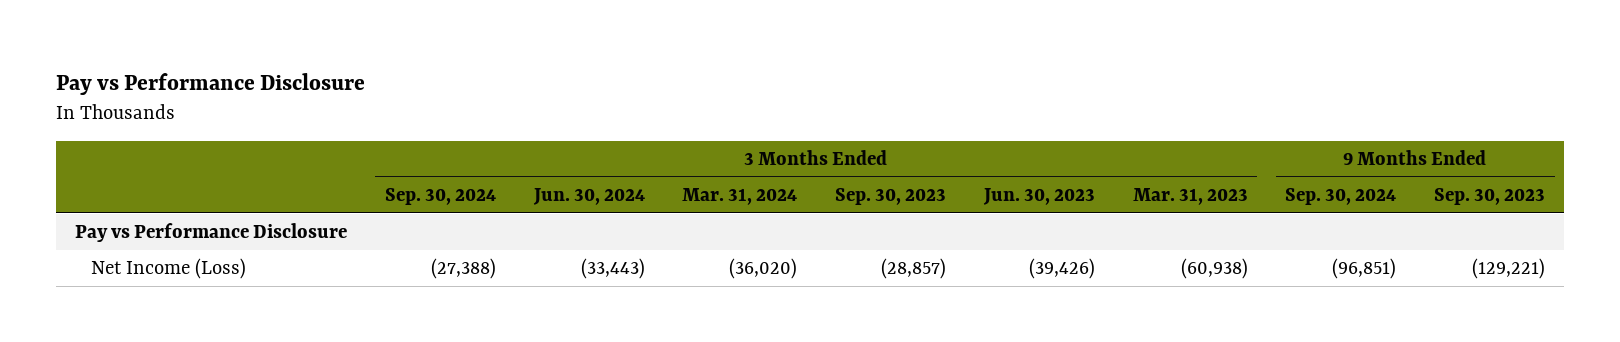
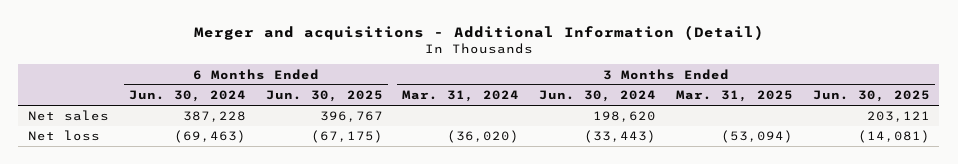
- Pay vs Performance Disclosure
+ Merger and acquisitions - Additional Information (Detail)
- | 3 Months Ended Sep. 30, 2024 | 3 Months Ended Jun. 30, 2024 | 3 Months Ended Mar. 31, 2024 | 3 Months Ended Sep. 30, 2023 | 3 Months Ended Jun. 30, 2023 | 3 Months Ended Mar. 31, 2023 | 9 Months Ended Sep. 30, 2024 | 9 Months Ended Sep. 30, 2023
+ | 6 Months Ended Jun. 30, 2024 | 6 Months Ended Jun. 30, 2025 | 3 Months Ended Mar. 31, 2024 | 3 Months Ended Jun. 30, 2024 | 3 Months Ended Mar. 31, 2025 | 3 Months Ended Jun. 30, 2025
- Pay vs Performance Disclosure
- Net Income (Loss) | (27,388) | (33,443) | (36,020) | (28,857) | (39,426) | (60,938) | (96,851) | (129,221)
+ Net sales | 387,228 | 396,767 | | 198,620 | | 203,121
+ Net loss | (69,463) | (67,175) | (36,020) | (33,443) | (53,094) | (14,081)

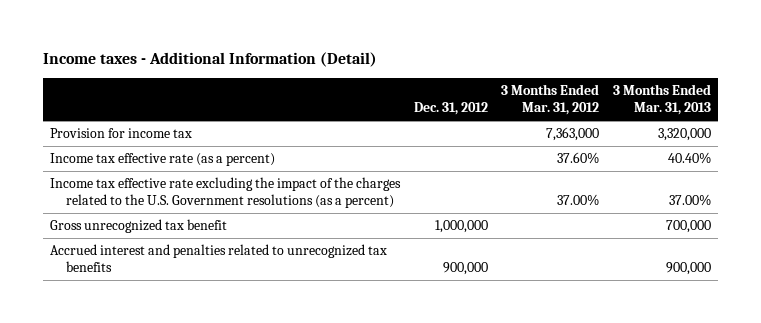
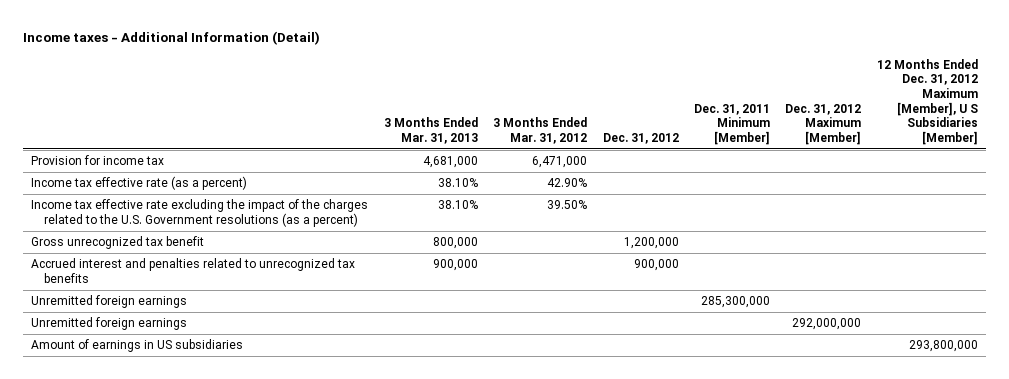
- | Dec. 31, 2012 | 3 Months Ended Mar. 31, 2012 | 3 Months Ended Mar. 31, 2013
+ | 3 Months Ended Mar. 31, 2013 | 3 Months Ended Mar. 31, 2012 | Dec. 31, 2012 | Dec. 31, 2011 Minimum [Member] | Dec. 31, 2012 Maximum [Member] | 12 Months Ended Dec. 31, 2012 Maximum [Member], U S Subsidiaries [Member]
- Provision for income tax | | 7,363,000 | 3,320,000
- Income tax effective rate (as a percent) | | 37.60% | 40.40%
- Income tax effective rate excluding the impact of the charges related to the U.S. Government resolutions (as a percent) | | 37.00% | 37.00%
- Gross unrecognized tax benefit | 1,000,000 | | 700,000
+ Provision for income tax | 4,681,000 | 6,471,000 | | | |
+ Income tax effective rate (as a percent) | 38.10% | 42.90% | | | |
+ Income tax effective rate excluding the impact of the charges related to the U.S. Government resolutions (as a percent) | 38.10% | 39.50% | | | |
+ Gross unrecognized tax benefit | 800,000 | | 1,200,000 | | |
+ Unremitted foreign earnings | | | | 285,300,000 | |
+ Unremitted foreign earnings | | | | | 292,000,000 |
+ Amount of earnings in US subsidiaries | | | | | | 293,800,000

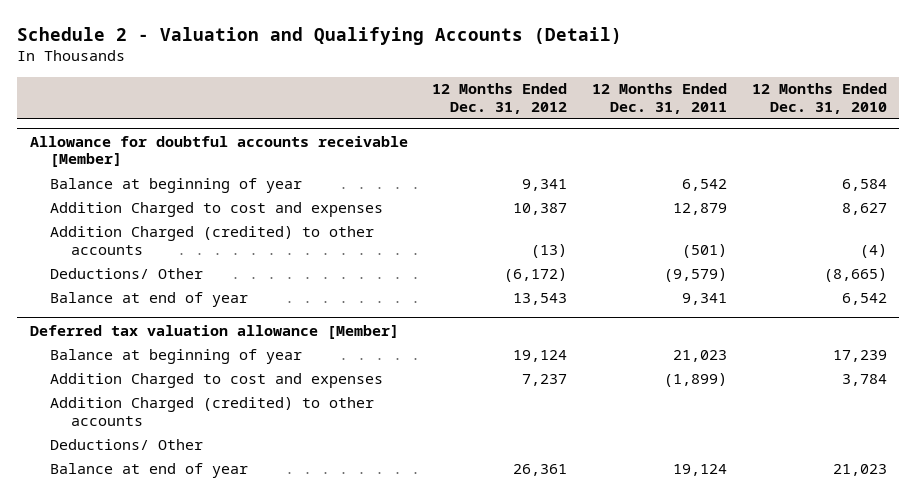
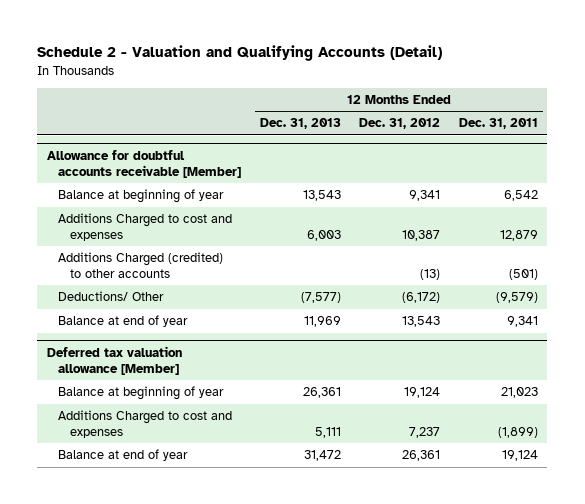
- | 12 Months Ended Dec. 31, 2012 | 12 Months Ended Dec. 31, 2011 | 12 Months Ended Dec. 31, 2010
+ | 12 Months Ended Dec. 31, 2013 | 12 Months Ended Dec. 31, 2012 | 12 Months Ended Dec. 31, 2011
@ Allowance for doubtful accounts receivable [Member]
- Addition Charged to cost and expenses | 10,387 | 12,879 | 8,627
- Addition Charged (credited) to other accounts | (13) | (501) | (4)
+ Additions Charged to cost and expenses | 6,003 | 10,387 | 12,879
+ Additions Charged (credited) to other accounts | | (13) | (501)
@ Deferred tax valuation allowance [Member]
- Addition Charged to cost and expenses | 7,237 | (1,899) | 3,784
- Addition Charged (credited) to other accounts
- Deductions/ Other
+ Additions Charged to cost and expenses | 5,111 | 7,237 | (1,899)

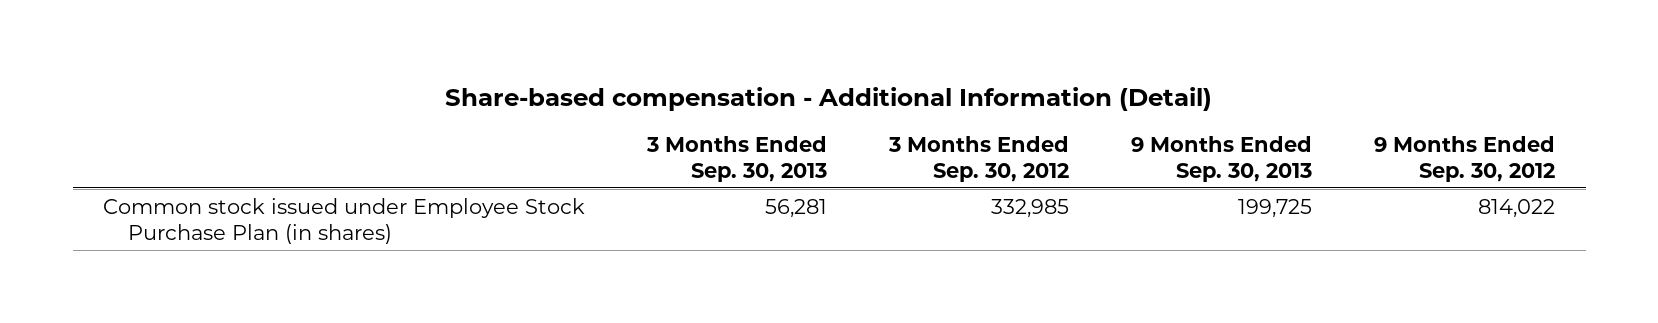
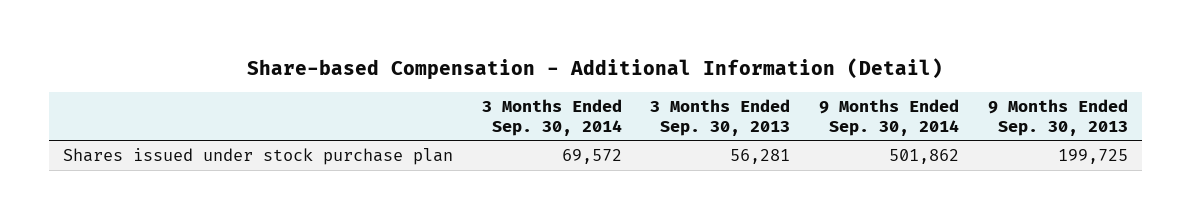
- Share-based compensation - Additional Information (Detail)
+ Share-based Compensation - Additional Information (Detail)
- | 3 Months Ended Sep. 30, 2013 | 3 Months Ended Sep. 30, 2012 | 9 Months Ended Sep. 30, 2013 | 9 Months Ended Sep. 30, 2012
+ | 3 Months Ended Sep. 30, 2014 | 3 Months Ended Sep. 30, 2013 | 9 Months Ended Sep. 30, 2014 | 9 Months Ended Sep. 30, 2013
- Common stock issued under Employee Stock Purchase Plan (in shares) | 56,281 | 332,985 | 199,725 | 814,022
+ Shares issued under stock purchase plan | 69,572 | 56,281 | 501,862 | 199,725

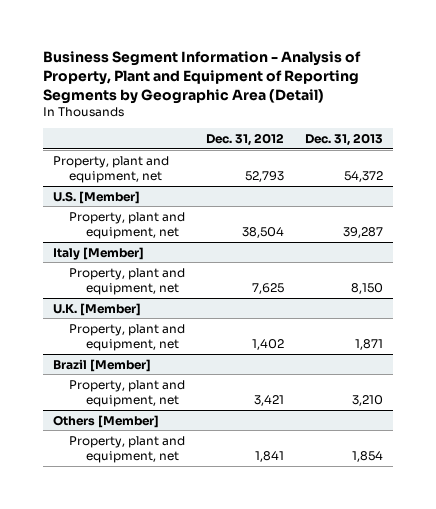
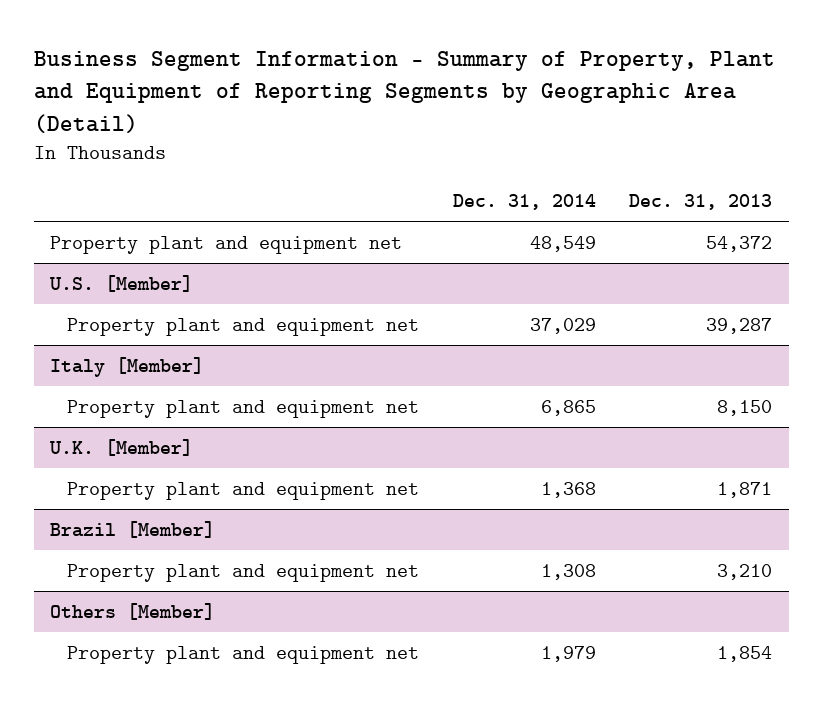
- Business Segment Information - Analysis of Property, Plant and Equipment of Reporting Segments by Geographic Area (Detail)
+ Business Segment Information - Summary of Property, Plant and Equipment of Reporting Segments by Geographic Area (Detail)
- | Dec. 31, 2012 | Dec. 31, 2013
+ | Dec. 31, 2014 | Dec. 31, 2013
- Property, plant and equipment, net | 52,793 | 54,372
+ Property plant and equipment net | 48,549 | 54,372
@ U.S. [Member]
- Property, plant and equipment, net | 38,504 | 39,287
+ Property plant and equipment net | 37,029 | 39,287
@ Italy [Member]
- Property, plant and equipment, net | 7,625 | 8,150
+ Property plant and equipment net | 6,865 | 8,150
@ U.K. [Member]
- Property, plant and equipment, net | 1,402 | 1,871
+ Property plant and equipment net | 1,368 | 1,871
@ Brazil [Member]
- Property, plant and equipment, net | 3,421 | 3,210
+ Property plant and equipment net | 1,308 | 3,210
@ Others [Member]
- Property, plant and equipment, net | 1,841 | 1,854
+ Property plant and equipment net | 1,979 | 1,854

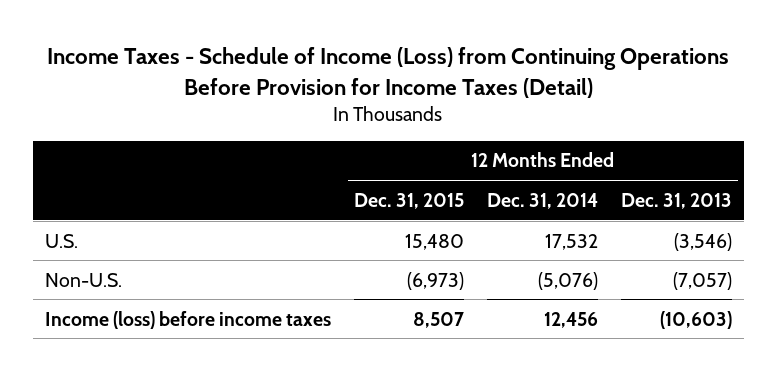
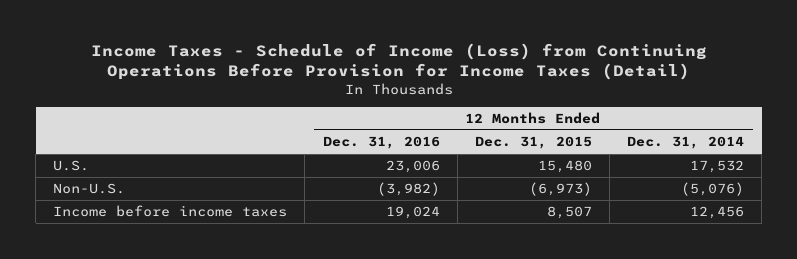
- | 12 Months Ended Dec. 31, 2015 | 12 Months Ended Dec. 31, 2014 | 12 Months Ended Dec. 31, 2013
+ | 12 Months Ended Dec. 31, 2016 | 12 Months Ended Dec. 31, 2015 | 12 Months Ended Dec. 31, 2014
- Income (loss) before income taxes | 8,507 | 12,456 | (10,603)
+ Income before income taxes | 19,024 | 8,507 | 12,456

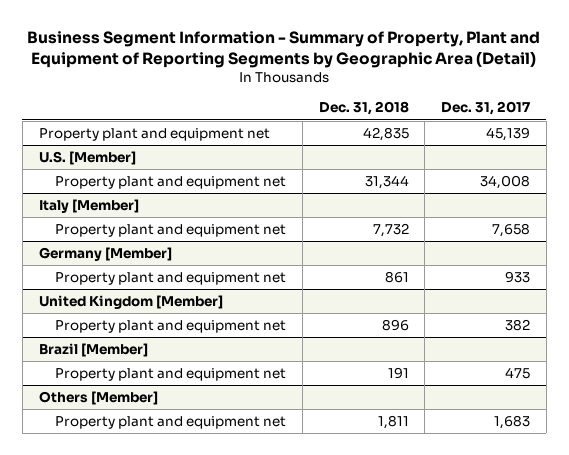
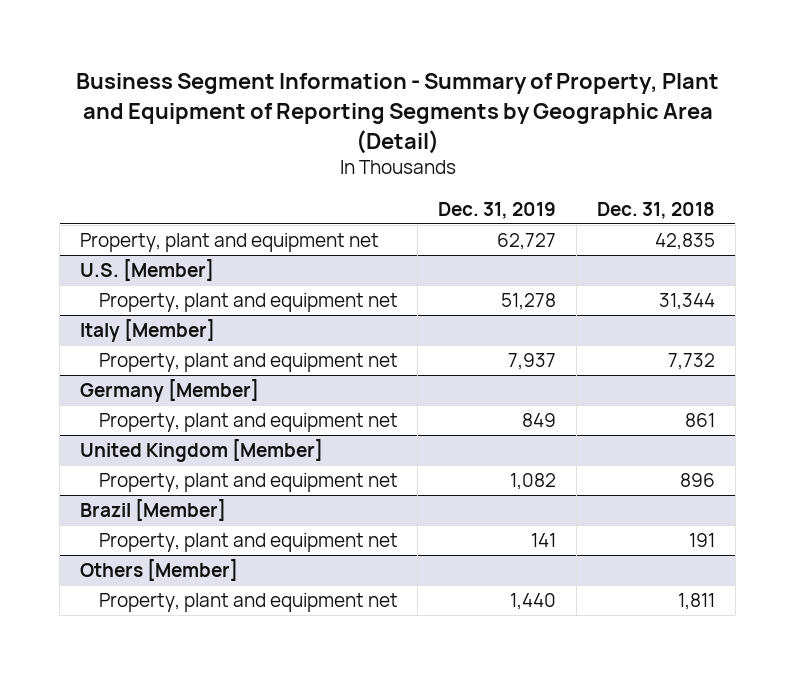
- | Dec. 31, 2018 | Dec. 31, 2017
+ | Dec. 31, 2019 | Dec. 31, 2018
- Property plant and equipment net | 42,835 | 45,139
+ Property, plant and equipment net | 62,727 | 42,835
@ U.S. [Member]
- Property plant and equipment net | 31,344 | 34,008
+ Property, plant and equipment net | 51,278 | 31,344
@ Italy [Member]
- Property plant and equipment net | 7,732 | 7,658
+ Property, plant and equipment net | 7,937 | 7,732
@ Germany [Member]
- Property plant and equipment net | 861 | 933
+ Property, plant and equipment net | 849 | 861
@ United Kingdom [Member]
- Property plant and equipment net | 896 | 382
+ Property, plant and equipment net | 1,082 | 896
@ Brazil [Member]
- Property plant and equipment net | 191 | 475
+ Property, plant and equipment net | 141 | 191
@ Others [Member]
- Property plant and equipment net | 1,811 | 1,683
+ Property, plant and equipment net | 1,440 | 1,811

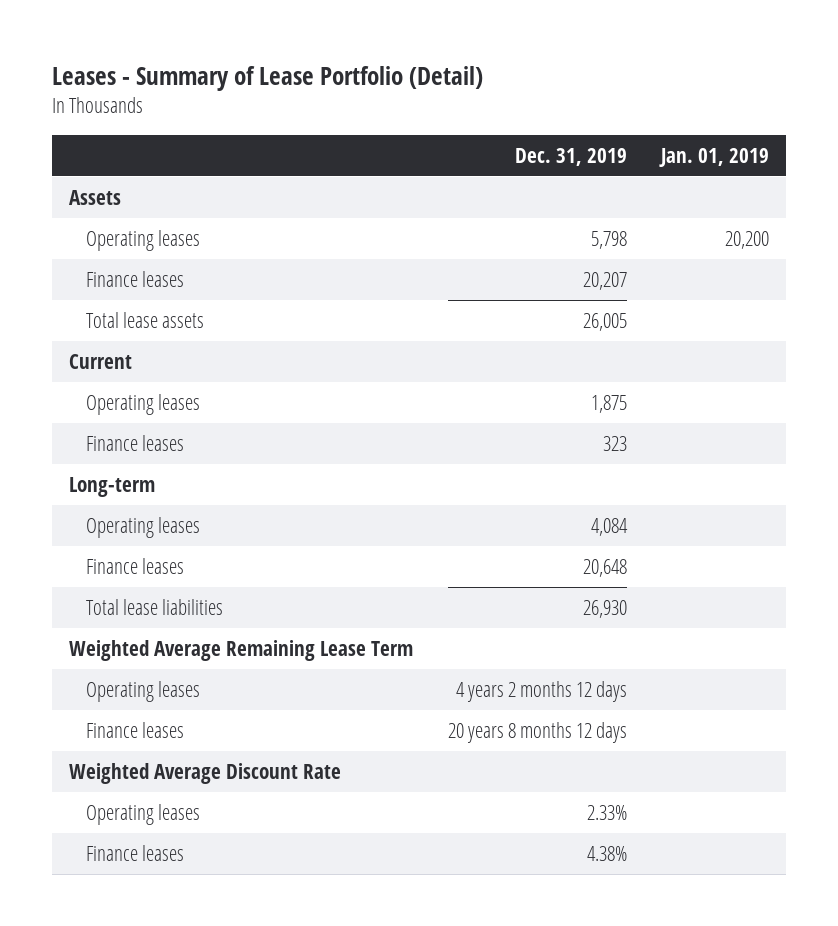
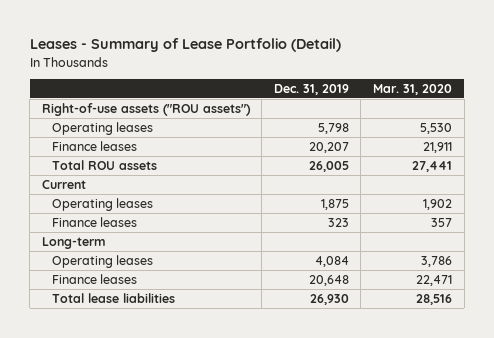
- | Dec. 31, 2019 | Jan. 01, 2019
+ | Dec. 31, 2019 | Mar. 31, 2020
- Assets
+ Right-of-use assets ("ROU assets")
- Total lease assets | 26,005 |
+ Total ROU assets | 26,005 | 27,441
- Weighted Average Remaining Lease Term
- Operating leases | 4 years 2 months 12 days |
- Finance leases | 20 years 8 months 12 days |
- Weighted Average Discount Rate
- Operating leases | 2.33% |
- Finance leases | 4.38% |

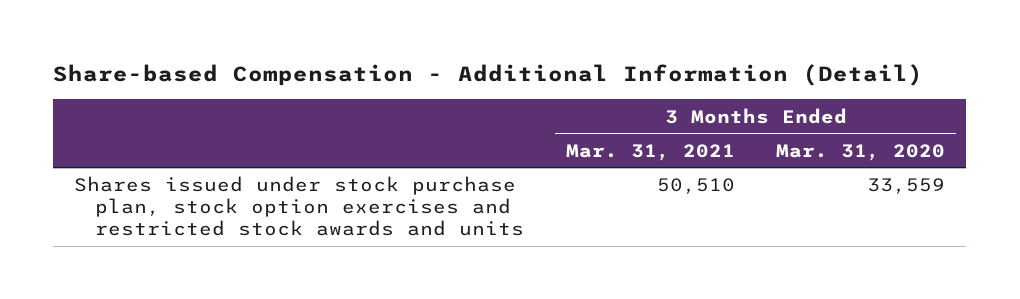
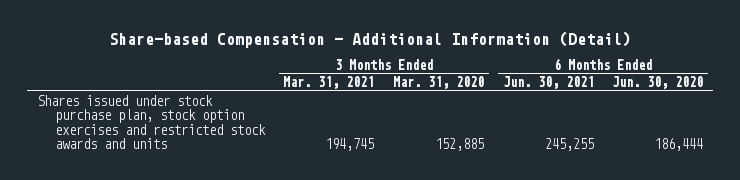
- | 3 Months Ended Mar. 31, 2021 | 3 Months Ended Mar. 31, 2020
+ | 3 Months Ended Mar. 31, 2021 | 3 Months Ended Mar. 31, 2020 | 6 Months Ended Jun. 30, 2021 | 6 Months Ended Jun. 30, 2020
- Shares issued under stock purchase plan, stock option exercises and restricted stock awards and units | 50,510 | 33,559
+ Shares issued under stock purchase plan, stock option exercises and restricted stock awards and units | 194,745 | 152,885 | 245,255 | 186,444

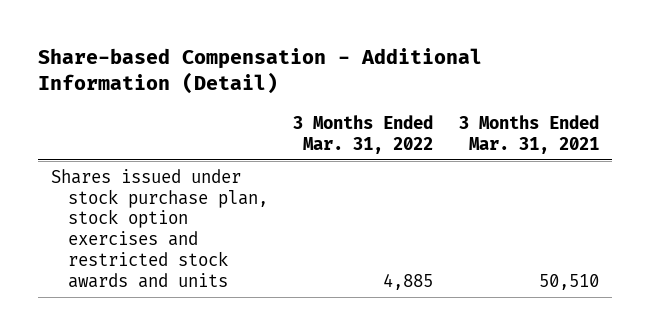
- | 3 Months Ended Mar. 31, 2021 | 3 Months Ended Mar. 31, 2020 | 6 Months Ended Jun. 30, 2021 | 6 Months Ended Jun. 30, 2020
+ | 3 Months Ended Mar. 31, 2022 | 3 Months Ended Mar. 31, 2021
- Shares issued under stock purchase plan, stock option exercises and restricted stock awards and units | 194,745 | 152,885 | 245,255 | 186,444
+ Shares issued under stock purchase plan, stock option exercises and restricted stock awards and units | 4,885 | 50,510

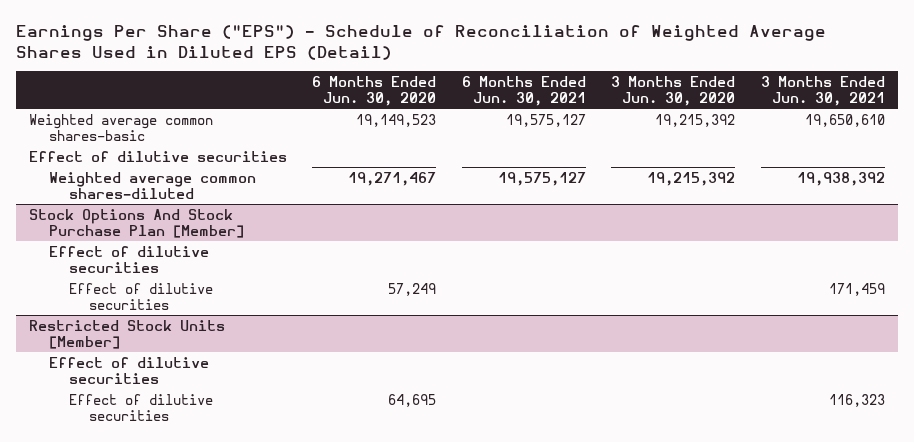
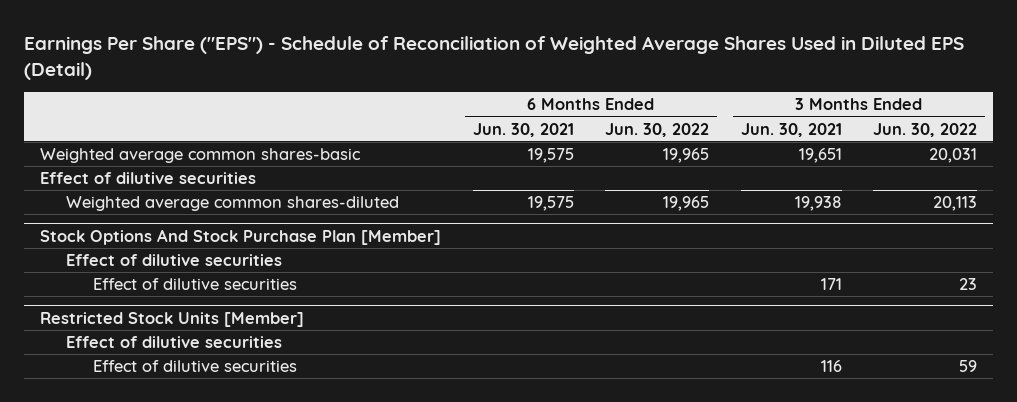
- | 6 Months Ended Jun. 30, 2020 | 6 Months Ended Jun. 30, 2021 | 3 Months Ended Jun. 30, 2020 | 3 Months Ended Jun. 30, 2021
+ | 6 Months Ended Jun. 30, 2021 | 6 Months Ended Jun. 30, 2022 | 3 Months Ended Jun. 30, 2021 | 3 Months Ended Jun. 30, 2022
- Weighted average common shares-basic | 19,149,523 | 19,575,127 | 19,215,392 | 19,650,610
+ Weighted average common shares-basic | 19,575 | 19,965 | 19,651 | 20,031
- Weighted average common shares-diluted | 19,271,467 | 19,575,127 | 19,215,392 | 19,938,392
+ Weighted average common shares-diluted | 19,575 | 19,965 | 19,938 | 20,113
@ Stock Options And Stock Purchase Plan [Member]
- Effect of dilutive securities | 57,249 | | | 171,459
+ Effect of dilutive securities | | | 171 | 23
@ Restricted Stock Units [Member]
- Effect of dilutive securities | 64,695 | | | 116,323
+ Effect of dilutive securities | | | 116 | 59

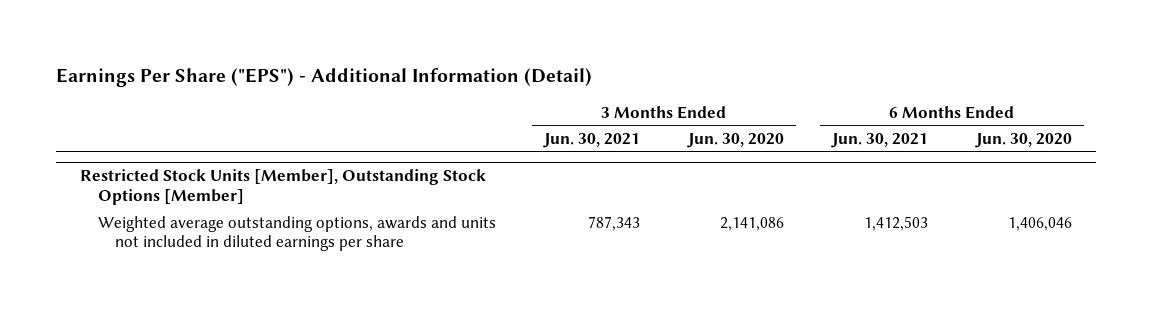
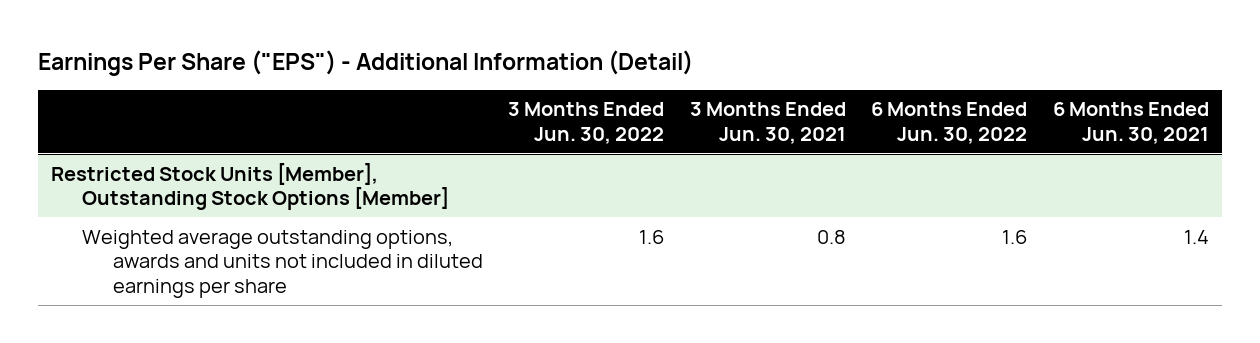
- | 3 Months Ended Jun. 30, 2021 | 3 Months Ended Jun. 30, 2020 | 6 Months Ended Jun. 30, 2021 | 6 Months Ended Jun. 30, 2020
+ | 3 Months Ended Jun. 30, 2022 | 3 Months Ended Jun. 30, 2021 | 6 Months Ended Jun. 30, 2022 | 6 Months Ended Jun. 30, 2021
@ Restricted Stock Units [Member], Outstanding Stock Options [Member]
- Weighted average outstanding options, awards and units not included in diluted earnings per share | 787,343 | 2,141,086 | 1,412,503 | 1,406,046
+ Weighted average outstanding options, awards and units not included in diluted earnings per share | 1.6 | 0.8 | 1.6 | 1.4

